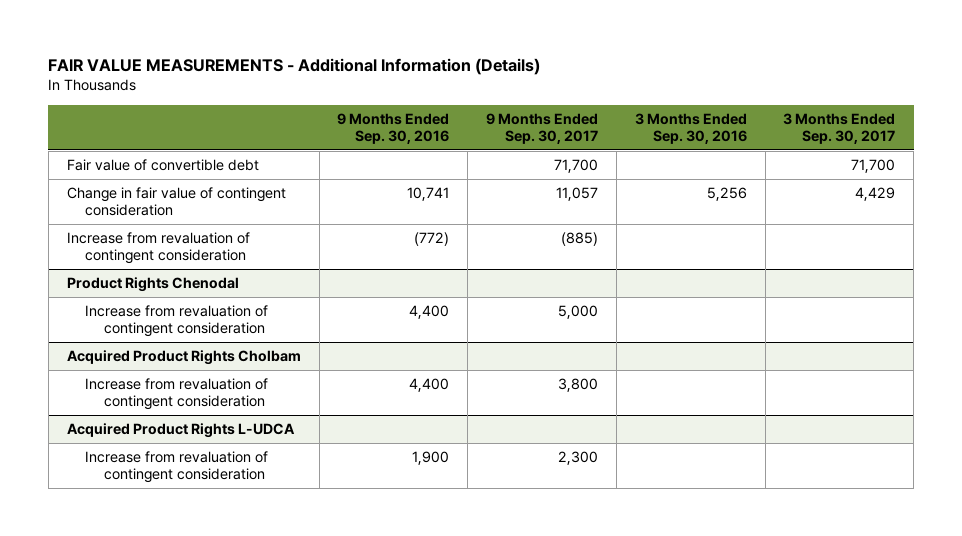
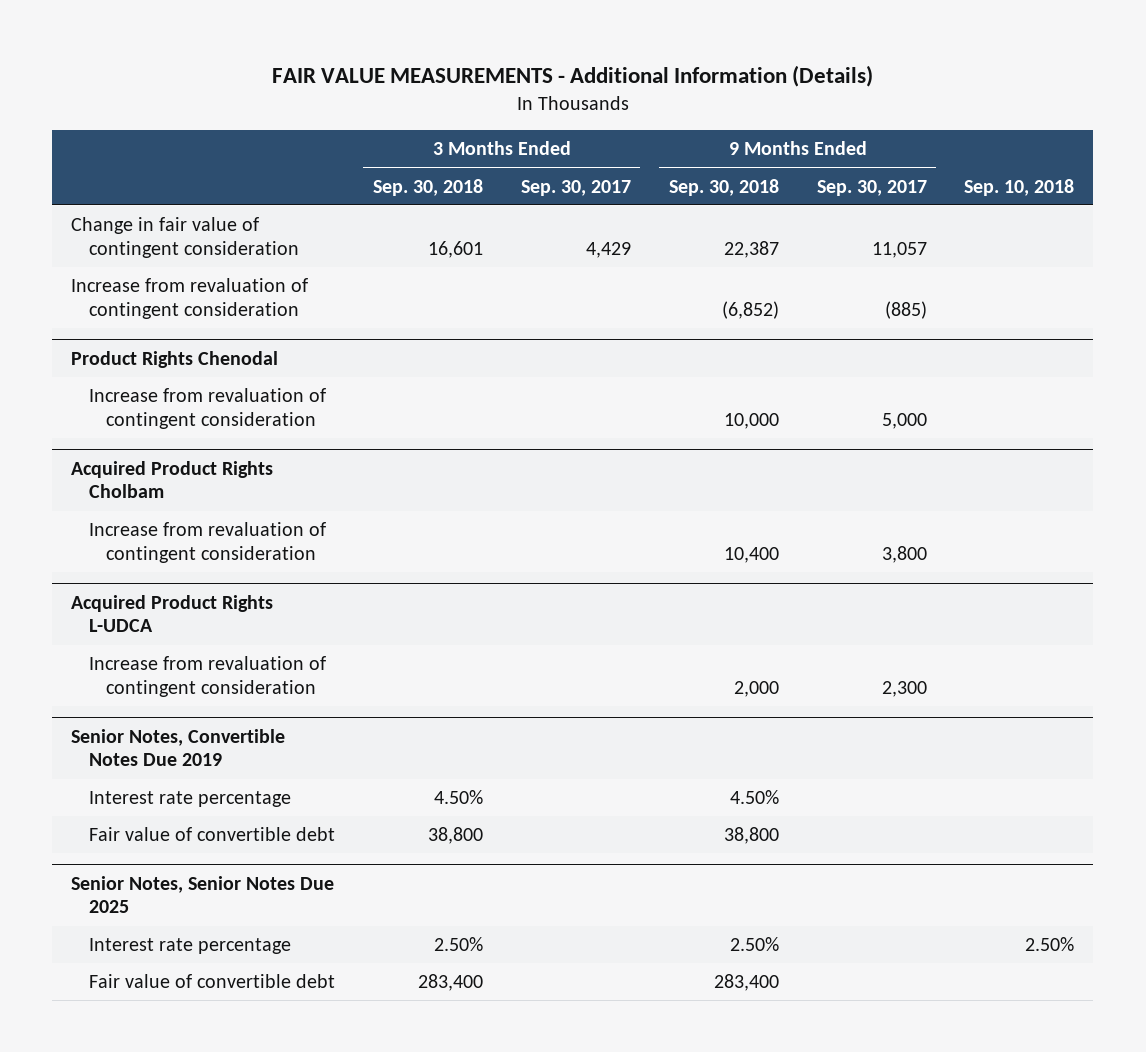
- | 9 Months Ended Sep. 30, 2016 | 9 Months Ended Sep. 30, 2017 | 3 Months Ended Sep. 30, 2016 | 3 Months Ended Sep. 30, 2017
+ | 3 Months Ended Sep. 30, 2018 | 3 Months Ended Sep. 30, 2017 | 9 Months Ended Sep. 30, 2018 | 9 Months Ended Sep. 30, 2017 | Sep. 10, 2018
- Fair value of convertible debt | | 71,700 | | 71,700
+ Senior Notes, Convertible Notes Due 2019
+ Interest rate percentage | 4.50% | | 4.50% | |
+ Fair value of convertible debt | 38,800 | | 38,800 | |
+ Senior Notes, Senior Notes Due 2025
+ Interest rate percentage | 2.50% | | 2.50% | | 2.50%
+ Fair value of convertible debt | 283,400 | | 283,400 | |

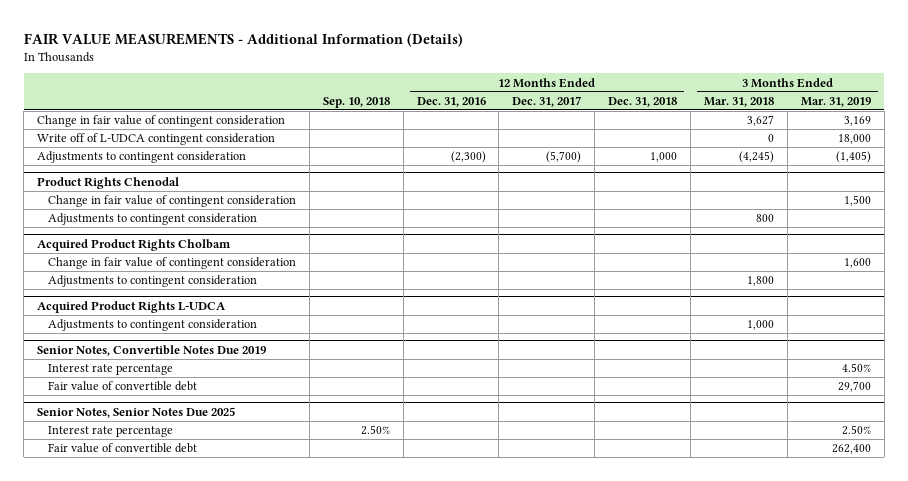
- | 3 Months Ended Sep. 30, 2018 | 3 Months Ended Sep. 30, 2017 | 9 Months Ended Sep. 30, 2018 | 9 Months Ended Sep. 30, 2017 | Sep. 10, 2018
+ | Sep. 10, 2018 | 12 Months Ended Dec. 31, 2016 | 12 Months Ended Dec. 31, 2017 | 12 Months Ended Dec. 31, 2018 | 3 Months Ended Mar. 31, 2018 | 3 Months Ended Mar. 31, 2019
- Increase from revaluation of contingent consideration | | | (6,852) | (885) |
+ Write off of L-UDCA contingent consideration | | | | | 0 | 18,000
+ Adjustments to contingent consideration | | (2,300) | (5,700) | 1,000 | (4,245) | (1,405)
@ Product Rights Chenodal
- Increase from revaluation of contingent consideration | | | 10,000 | 5,000 |
+ Change in fair value of contingent consideration | | | | | | 1,500
+ Adjustments to contingent consideration | | | | | 800 |
@ Acquired Product Rights Cholbam
- Increase from revaluation of contingent consideration | | | 10,400 | 3,800 |
+ Change in fair value of contingent consideration | | | | | | 1,600
+ Adjustments to contingent consideration | | | | | 1,800 |
@ Acquired Product Rights L-UDCA
- Increase from revaluation of contingent consideration | | | 2,000 | 2,300 |
+ Adjustments to contingent consideration | | | | | 1,000 |

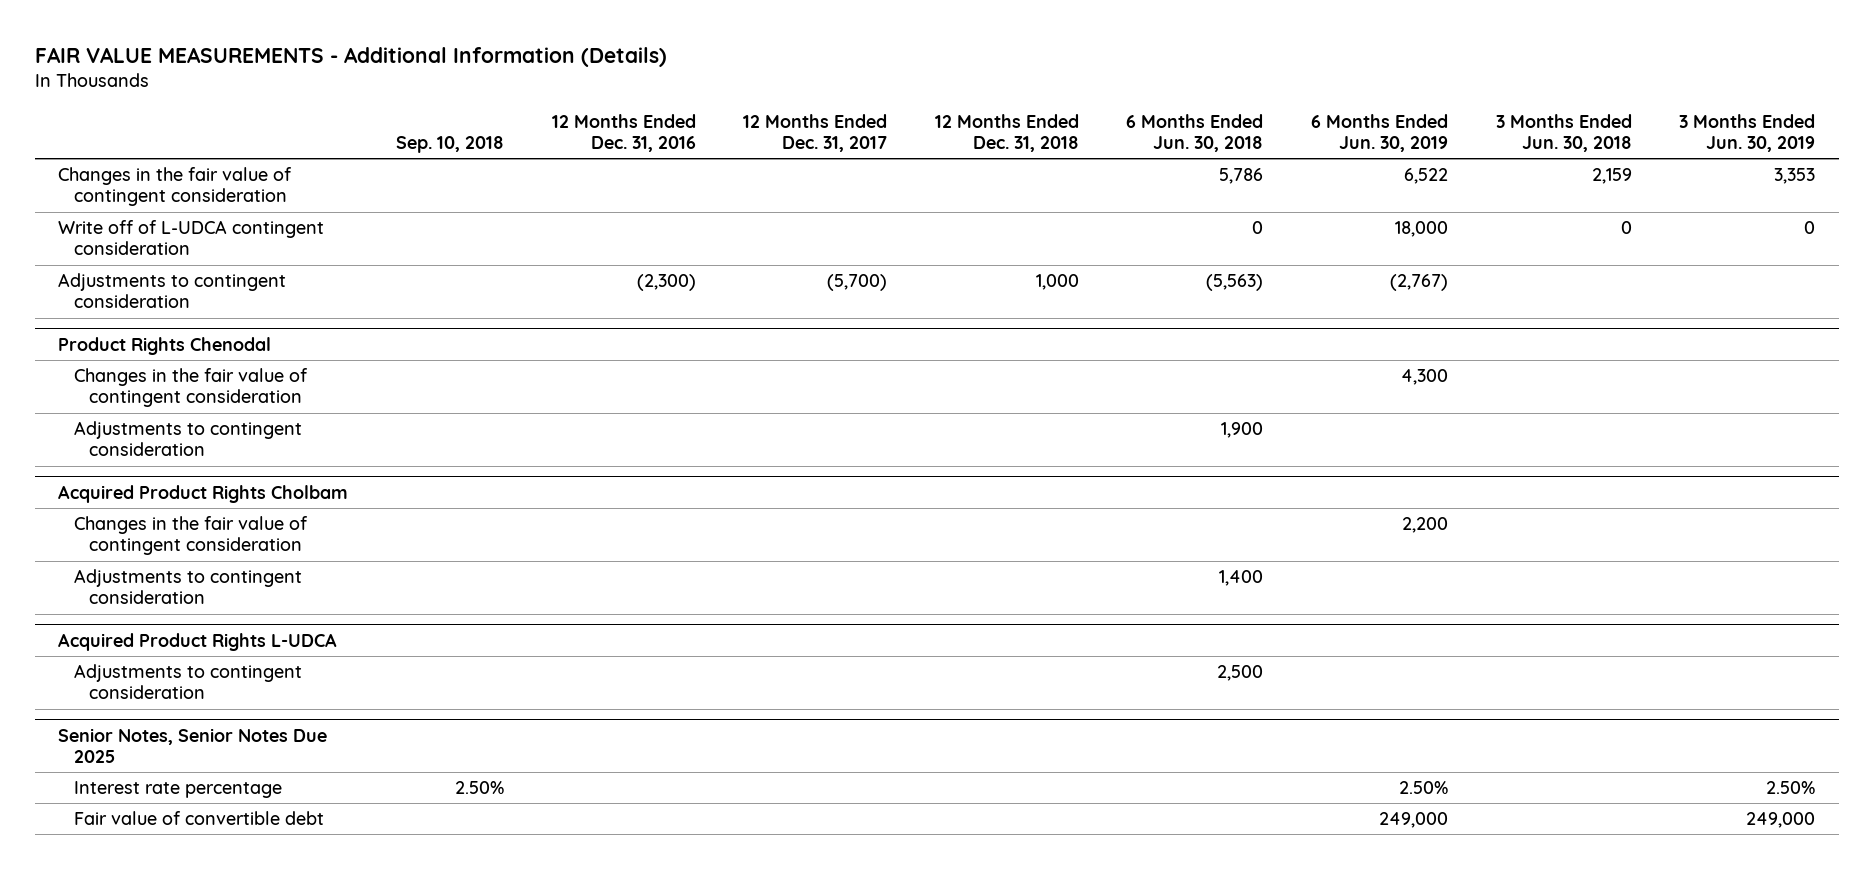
- | Sep. 10, 2018 | 12 Months Ended Dec. 31, 2016 | 12 Months Ended Dec. 31, 2017 | 12 Months Ended Dec. 31, 2018 | 3 Months Ended Mar. 31, 2018 | 3 Months Ended Mar. 31, 2019
+ | Sep. 10, 2018 | 12 Months Ended Dec. 31, 2016 | 12 Months Ended Dec. 31, 2017 | 12 Months Ended Dec. 31, 2018 | 6 Months Ended Jun. 30, 2018 | 6 Months Ended Jun. 30, 2019 | 3 Months Ended Jun. 30, 2018 | 3 Months Ended Jun. 30, 2019
- Change in fair value of contingent consideration | | | | | 3,627 | 3,169
+ Changes in the fair value of contingent consideration | | | | | 5,786 | 6,522 | 2,159 | 3,353
@ Product Rights Chenodal
- Change in fair value of contingent consideration | | | | | | 1,500
+ Changes in the fair value of contingent consideration | | | | | | 4,300 | |
@ Acquired Product Rights Cholbam
- Change in fair value of contingent consideration | | | | | | 1,600
+ Changes in the fair value of contingent consideration | | | | | | 2,200 | |
- Senior Notes, Convertible Notes Due 2019
- Interest rate percentage | | | | | | 4.50%
- Fair value of convertible debt | | | | | | 29,700

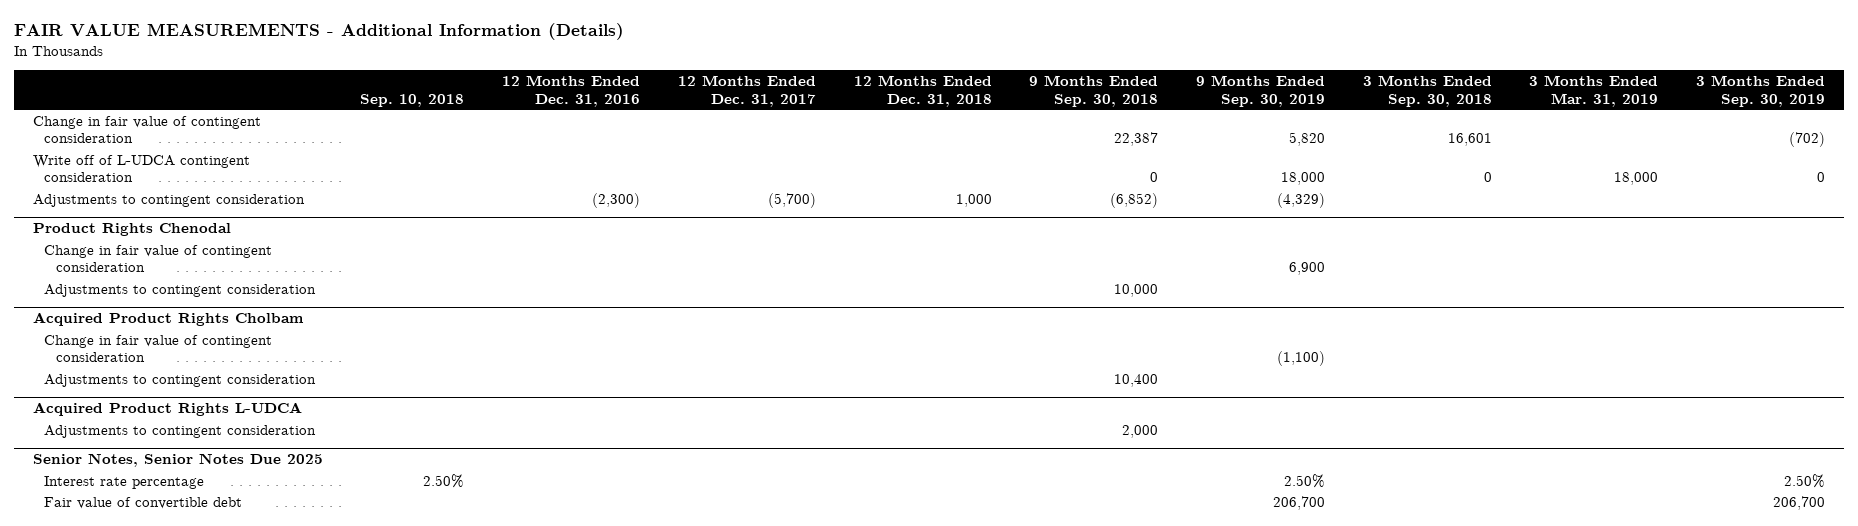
- | Sep. 10, 2018 | 12 Months Ended Dec. 31, 2016 | 12 Months Ended Dec. 31, 2017 | 12 Months Ended Dec. 31, 2018 | 6 Months Ended Jun. 30, 2018 | 6 Months Ended Jun. 30, 2019 | 3 Months Ended Jun. 30, 2018 | 3 Months Ended Jun. 30, 2019
+ | Sep. 10, 2018 | 12 Months Ended Dec. 31, 2016 | 12 Months Ended Dec. 31, 2017 | 12 Months Ended Dec. 31, 2018 | 9 Months Ended Sep. 30, 2018 | 9 Months Ended Sep. 30, 2019 | 3 Months Ended Sep. 30, 2018 | 3 Months Ended Mar. 31, 2019 | 3 Months Ended Sep. 30, 2019
- Changes in the fair value of contingent consideration | | | | | 5,786 | 6,522 | 2,159 | 3,353
+ Change in fair value of contingent consideration | | | | | 22,387 | 5,820 | 16,601 | | (702)
@ Product Rights Chenodal
- Changes in the fair value of contingent consideration | | | | | | 4,300 | |
+ Change in fair value of contingent consideration | | | | | | 6,900 | | |
@ Acquired Product Rights Cholbam
- Changes in the fair value of contingent consideration | | | | | | 2,200 | |
+ Change in fair value of contingent consideration | | | | | | (1,100) | | |

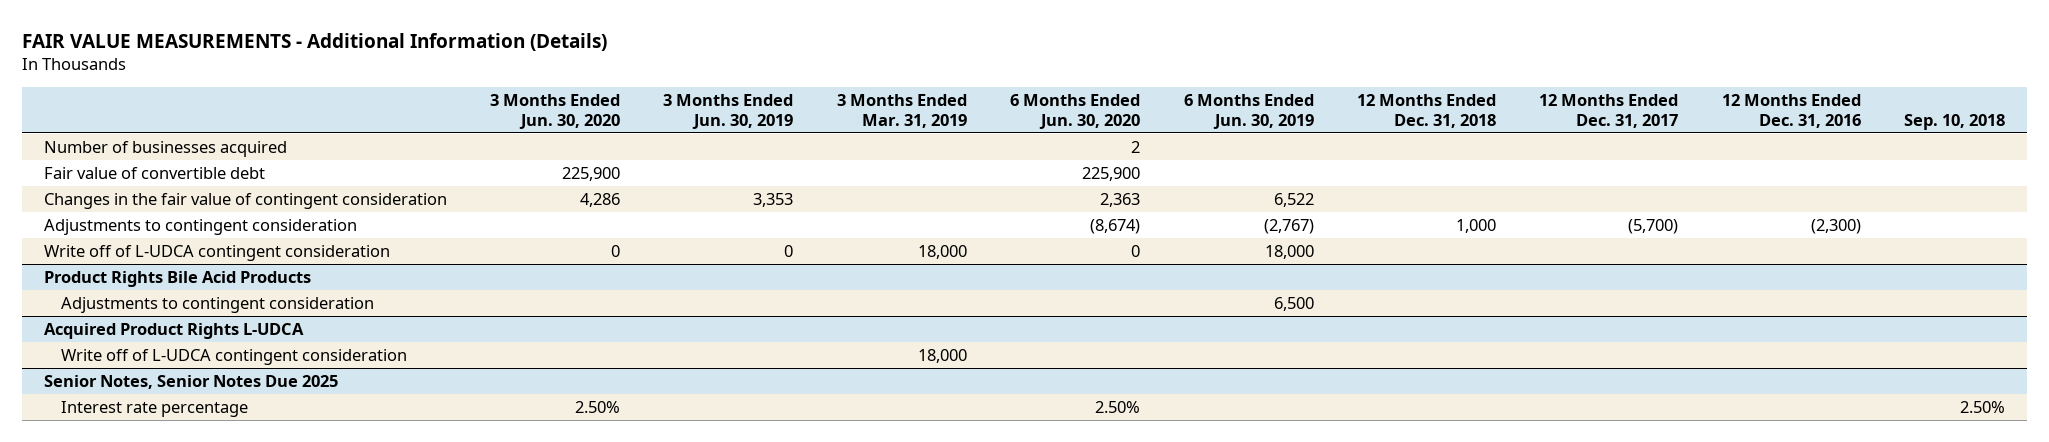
- | Sep. 10, 2018 | 12 Months Ended Dec. 31, 2016 | 12 Months Ended Dec. 31, 2017 | 12 Months Ended Dec. 31, 2018 | 9 Months Ended Sep. 30, 2018 | 9 Months Ended Sep. 30, 2019 | 3 Months Ended Sep. 30, 2018 | 3 Months Ended Mar. 31, 2019 | 3 Months Ended Sep. 30, 2019
+ | 3 Months Ended Jun. 30, 2020 | 3 Months Ended Jun. 30, 2019 | 3 Months Ended Mar. 31, 2019 | 6 Months Ended Jun. 30, 2020 | 6 Months Ended Jun. 30, 2019 | 12 Months Ended Dec. 31, 2018 | 12 Months Ended Dec. 31, 2017 | 12 Months Ended Dec. 31, 2016 | Sep. 10, 2018
- Change in fair value of contingent consideration | | | | | 22,387 | 5,820 | 16,601 | | (702)
+ Number of businesses acquired | | | | 2 | | | | |
+ Fair value of convertible debt | 225,900 | | | 225,900 | | | | |
+ Changes in the fair value of contingent consideration | 4,286 | 3,353 | | 2,363 | 6,522 | | | |
- Product Rights Chenodal
- Change in fair value of contingent consideration | | | | | | 6,900 | | |
moved down: Write off of L-UDCA contingent consideration | 0 | 0 | 18,000 | 0 | 18,000 | | | |
+ Product Rights Bile Acid Products
- Acquired Product Rights Cholbam
- Change in fair value of contingent consideration | | | | | | (1,100) | | |
- Adjustments to contingent consideration | | | | | 10,400 | | | |
@ Acquired Product Rights L-UDCA
- Adjustments to contingent consideration | | | | | 2,000 | | | |
+ Write off of L-UDCA contingent consideration | | | 18,000 | | | | | |
@ Senior Notes, Senior Notes Due 2025
- Fair value of convertible debt | | | | | | 206,700 | | | 206,700

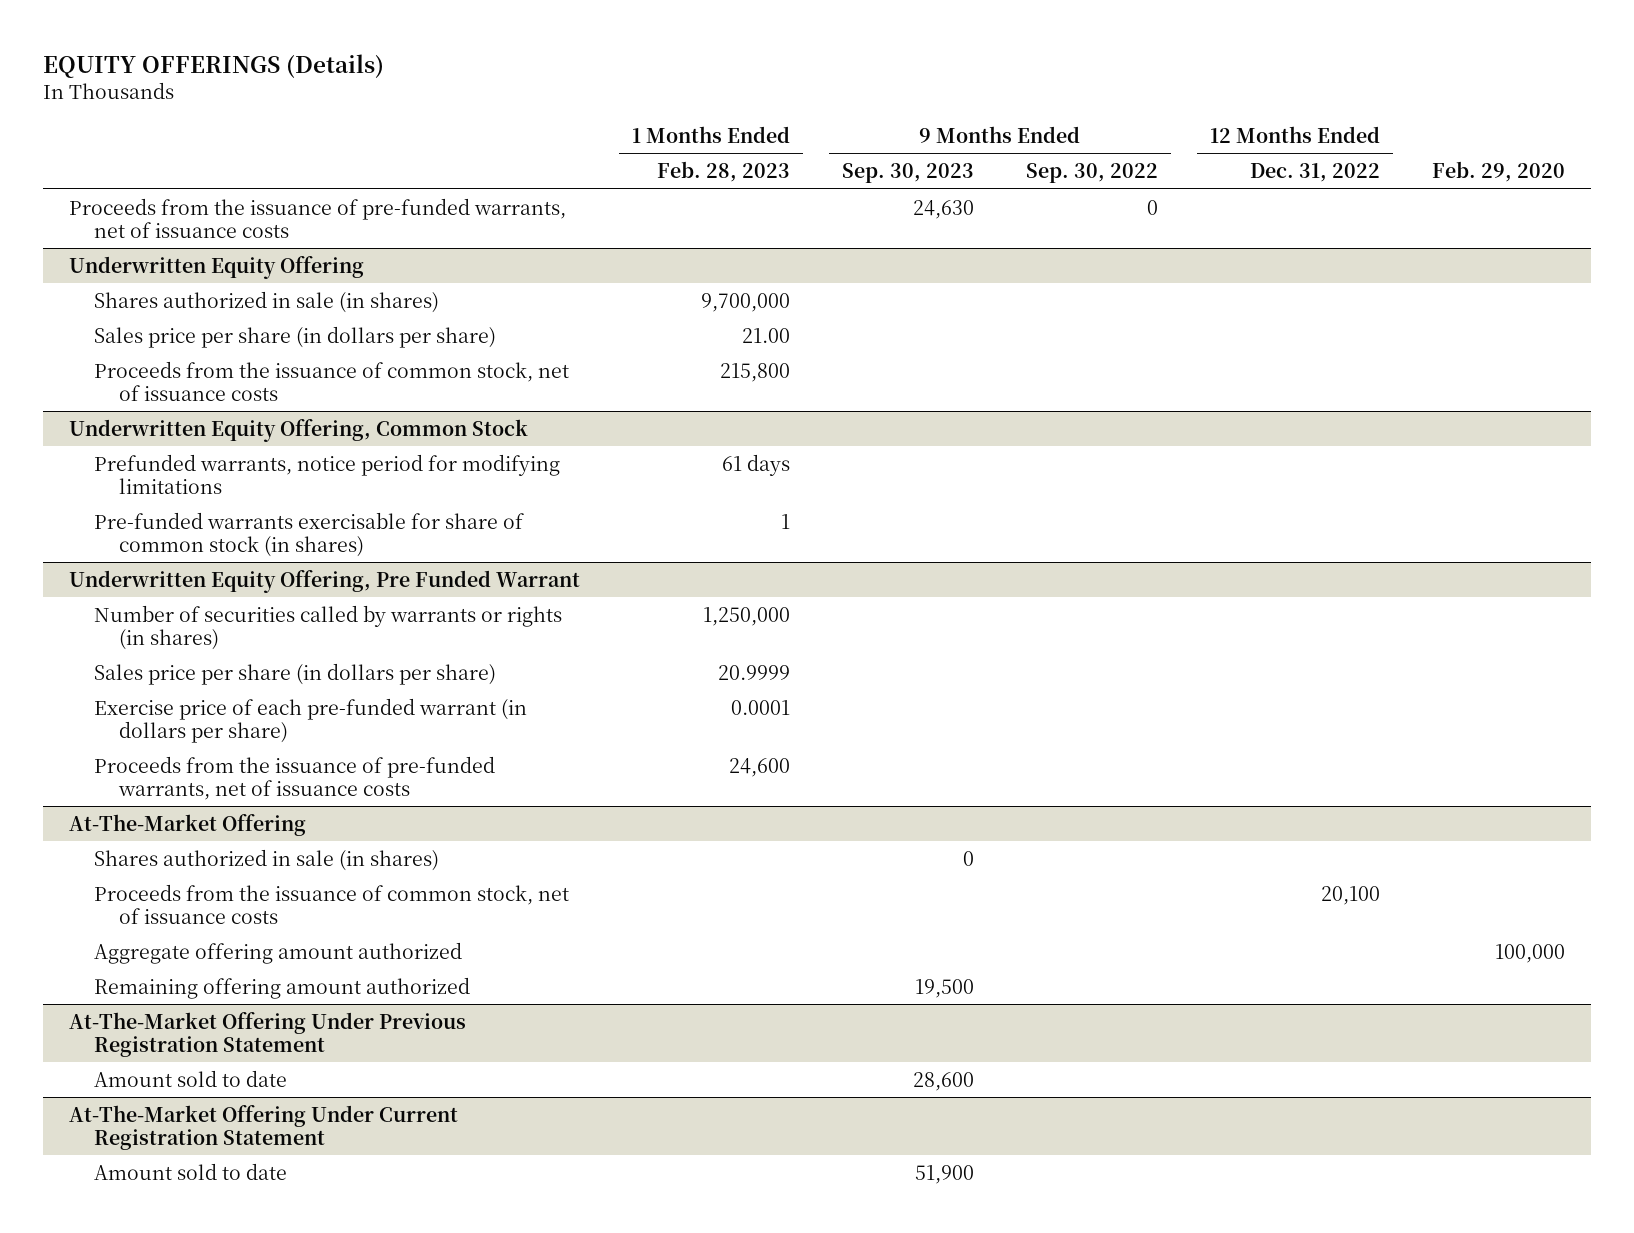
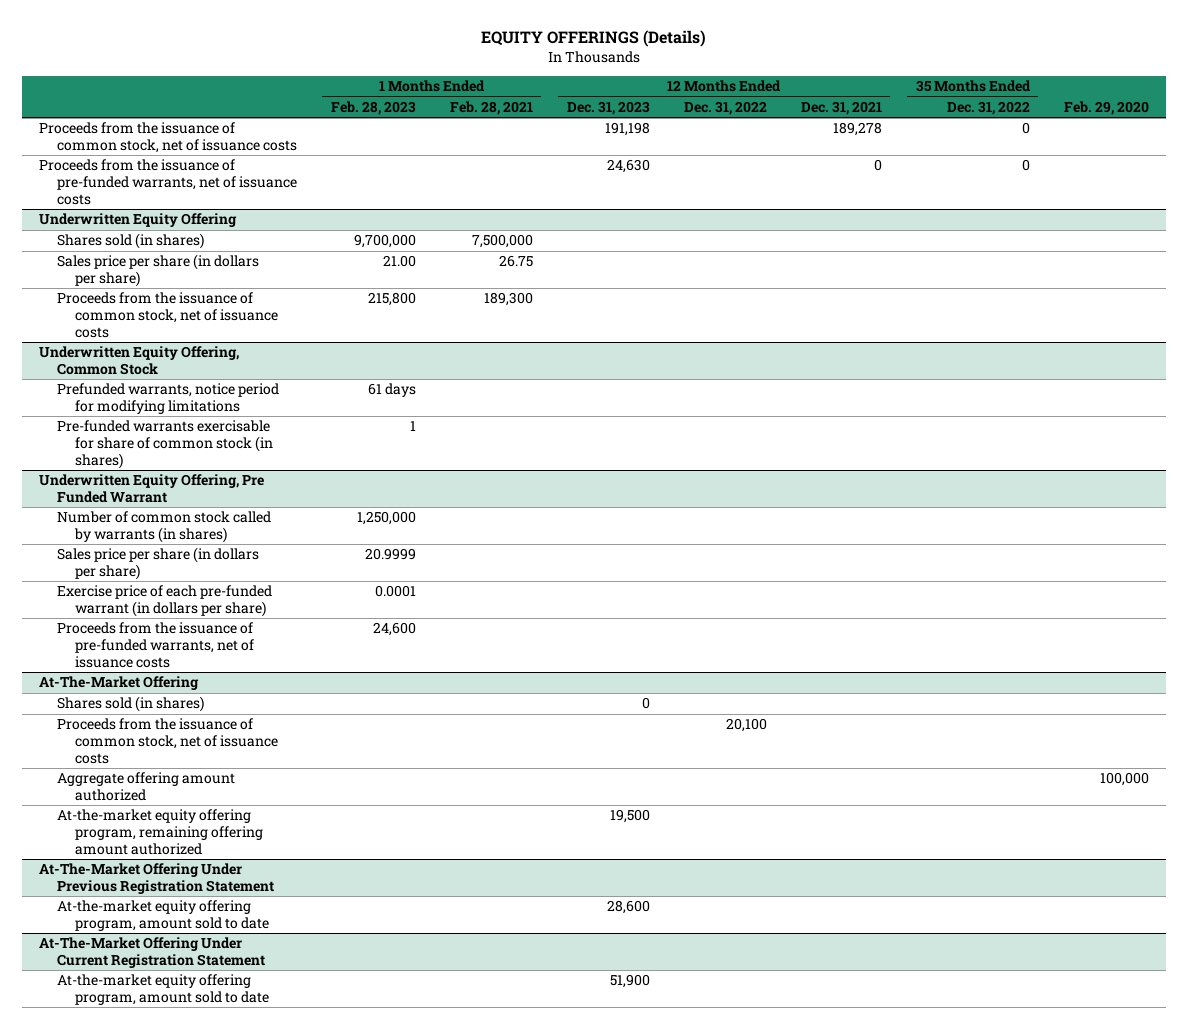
- | 1 Months Ended Feb. 28, 2023 | 9 Months Ended Sep. 30, 2023 | 9 Months Ended Sep. 30, 2022 | 12 Months Ended Dec. 31, 2022 | Feb. 29, 2020
+ | 1 Months Ended Feb. 28, 2023 | 1 Months Ended Feb. 28, 2021 | 12 Months Ended Dec. 31, 2023 | 12 Months Ended Dec. 31, 2022 | 12 Months Ended Dec. 31, 2021 | 35 Months Ended Dec. 31, 2022 | Feb. 29, 2020
+ Proceeds from the issuance of common stock, net of issuance costs | | | 191,198 | | 189,278 | 0 |
@ Underwritten Equity Offering
- Shares authorized in sale (in shares) | 9,700,000 | | | |
+ Shares sold (in shares) | 9,700,000 | 7,500,000 | | | | |
@ Underwritten Equity Offering, Pre Funded Warrant
- Number of securities called by warrants or rights (in shares) | 1,250,000 | | | |
+ Number of common stock called by warrants (in shares) | 1,250,000 | | | | | |
@ At-The-Market Offering
- Shares authorized in sale (in shares) | | 0 | | |
+ Shares sold (in shares) | | | 0 | | | |
- Remaining offering amount authorized | | 19,500 | | |
+ At-the-market equity offering program, remaining offering amount authorized | | | 19,500 | | | |
@ At-The-Market Offering Under Previous Registration Statement
- Amount sold to date | | 28,600 | | |
+ At-the-market equity offering program, amount sold to date | | | 28,600 | | | |
@ At-The-Market Offering Under Current Registration Statement
- Amount sold to date | | 51,900 | | |
+ At-the-market equity offering program, amount sold to date | | | 51,900 | | | |

